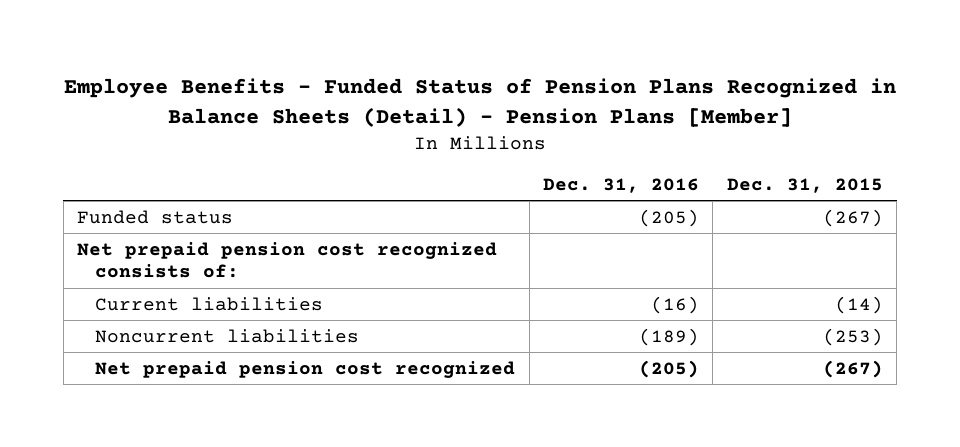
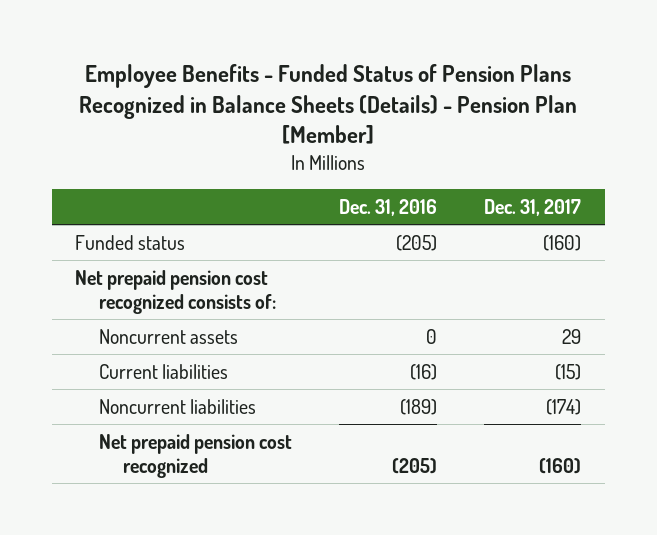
- Employee Benefits - Funded Status of Pension Plans Recognized in Balance Sheets (Detail) - Pension Plans [Member]
+ Employee Benefits - Funded Status of Pension Plans Recognized in Balance Sheets (Details) - Pension Plan [Member]
- | Dec. 31, 2016 | Dec. 31, 2015
+ | Dec. 31, 2016 | Dec. 31, 2017
+ Noncurrent assets | 0 | 29

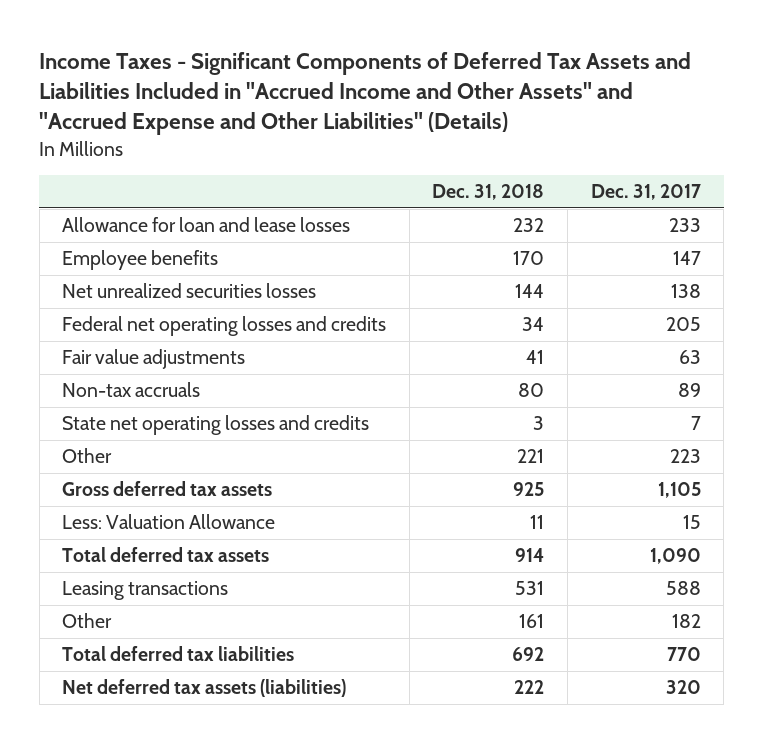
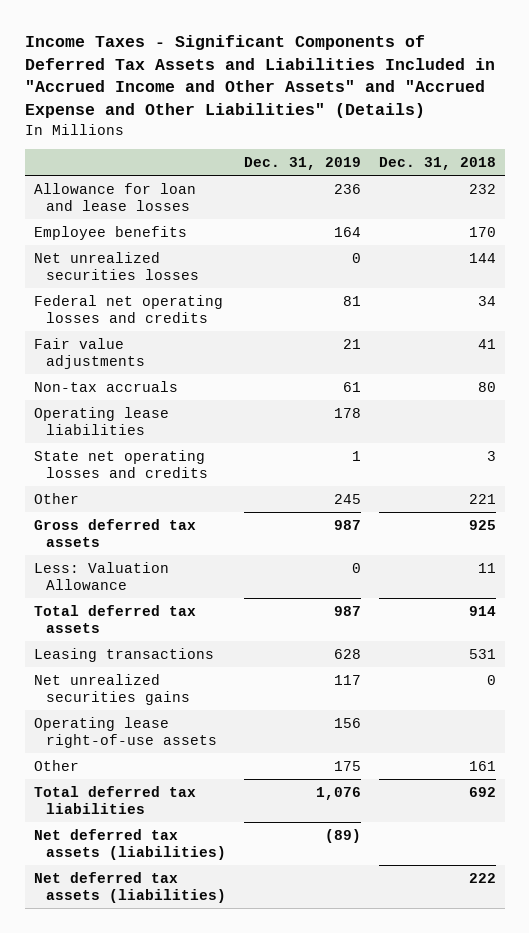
- | Dec. 31, 2018 | Dec. 31, 2017
+ | Dec. 31, 2019 | Dec. 31, 2018
+ Operating lease liabilities | 178 |
+ Net unrealized securities gains | 117 | 0
+ Operating lease right-of-use assets | 156 |
+ Net deferred tax assets (liabilities) | (89) |

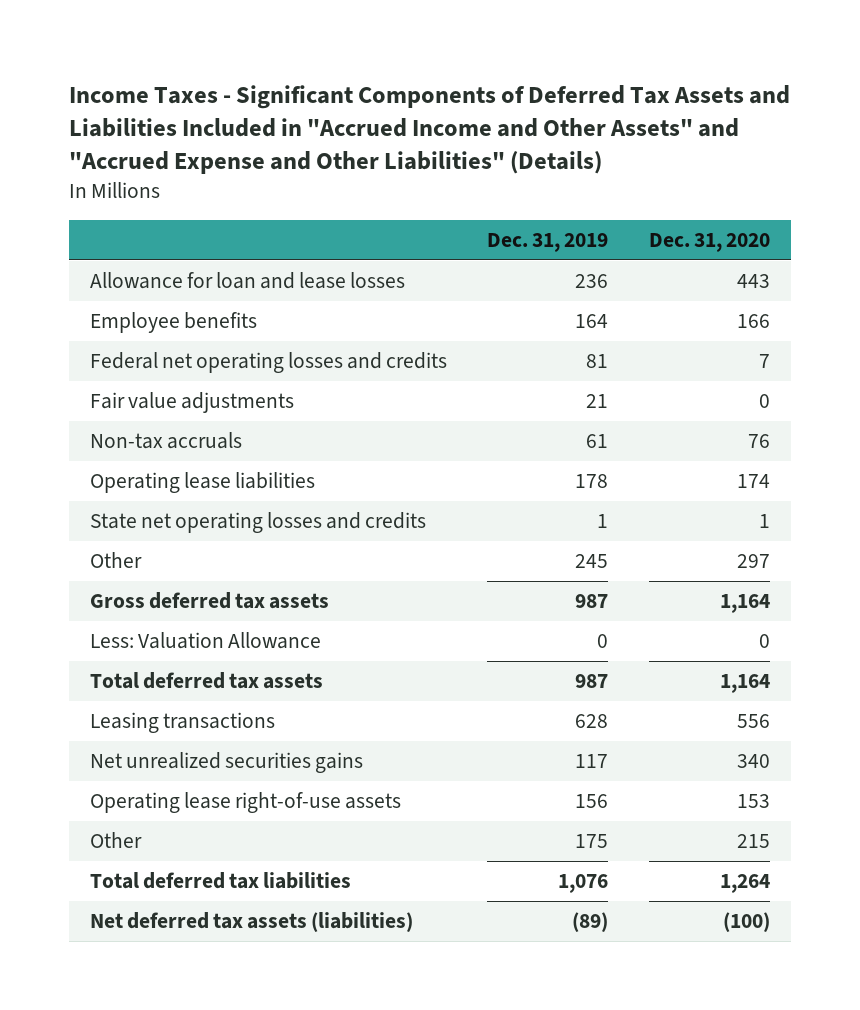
- | Dec. 31, 2019 | Dec. 31, 2018
+ | Dec. 31, 2019 | Dec. 31, 2020
- Net unrealized securities losses | 0 | 144
- Net deferred tax assets (liabilities) | | 222

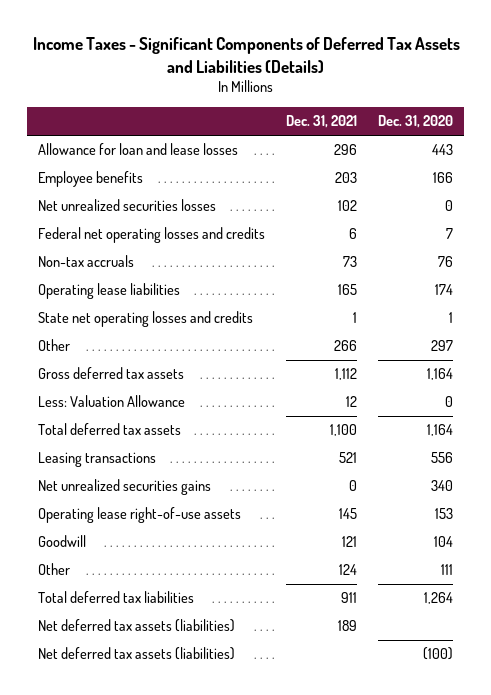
- Income Taxes - Significant Components of Deferred Tax Assets and Liabilities Included in "Accrued Income and Other Assets" and "Accrued Expense and Other Liabilities" (Details)
+ Income Taxes - Significant Components of Deferred Tax Assets and Liabilities (Details)
- | Dec. 31, 2019 | Dec. 31, 2020
+ | Dec. 31, 2021 | Dec. 31, 2020
+ Net unrealized securities losses | 102 | 0
- Fair value adjustments | 21 | 0
- Other | 175 | 215
+ Goodwill | 121 | 104
+ Other | 124 | 111
+ Net deferred tax assets (liabilities) | 189 |

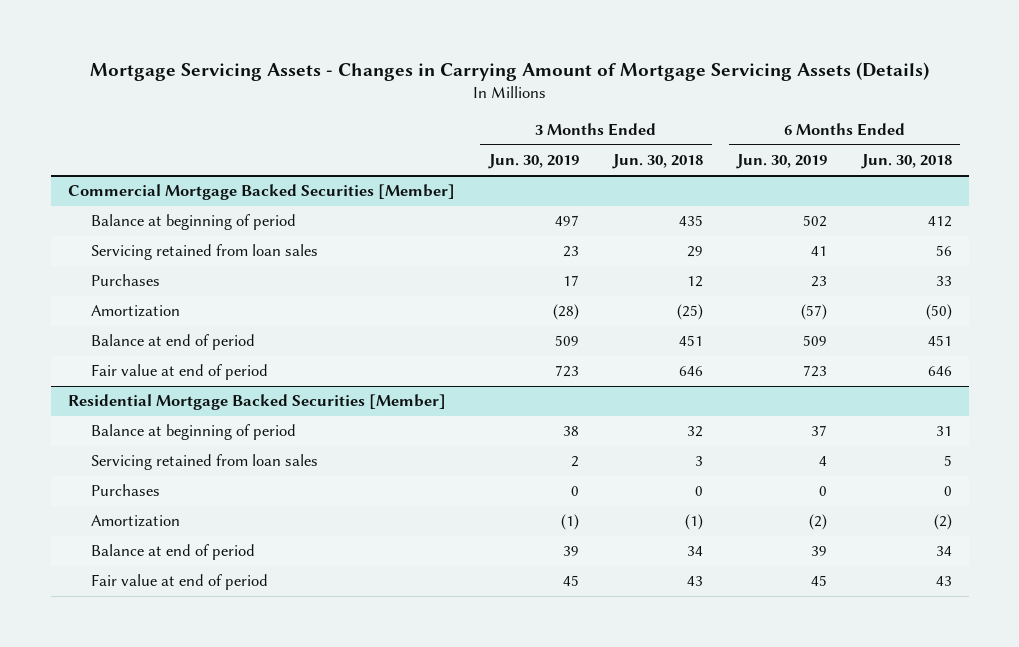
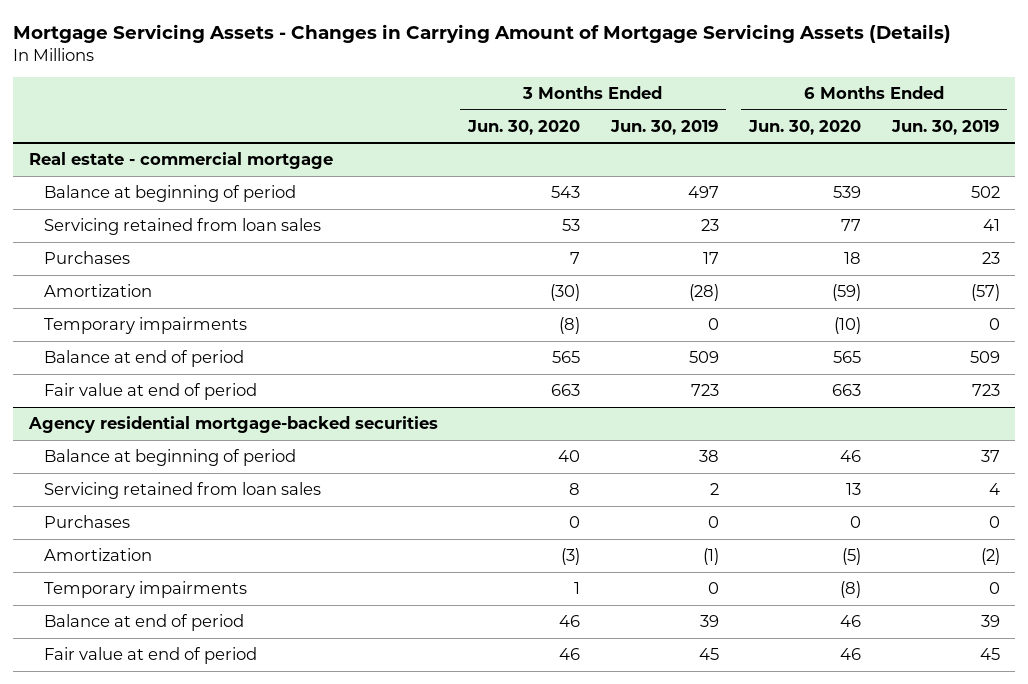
- | 3 Months Ended Jun. 30, 2019 | 3 Months Ended Jun. 30, 2018 | 6 Months Ended Jun. 30, 2019 | 6 Months Ended Jun. 30, 2018
+ | 3 Months Ended Jun. 30, 2020 | 3 Months Ended Jun. 30, 2019 | 6 Months Ended Jun. 30, 2020 | 6 Months Ended Jun. 30, 2019
- Commercial Mortgage Backed Securities [Member]
+ Real estate - commercial mortgage
+ Temporary impairments | (8) | 0 | (10) | 0
- Residential Mortgage Backed Securities [Member]
+ Agency residential mortgage-backed securities
+ Temporary impairments | 1 | 0 | (8) | 0

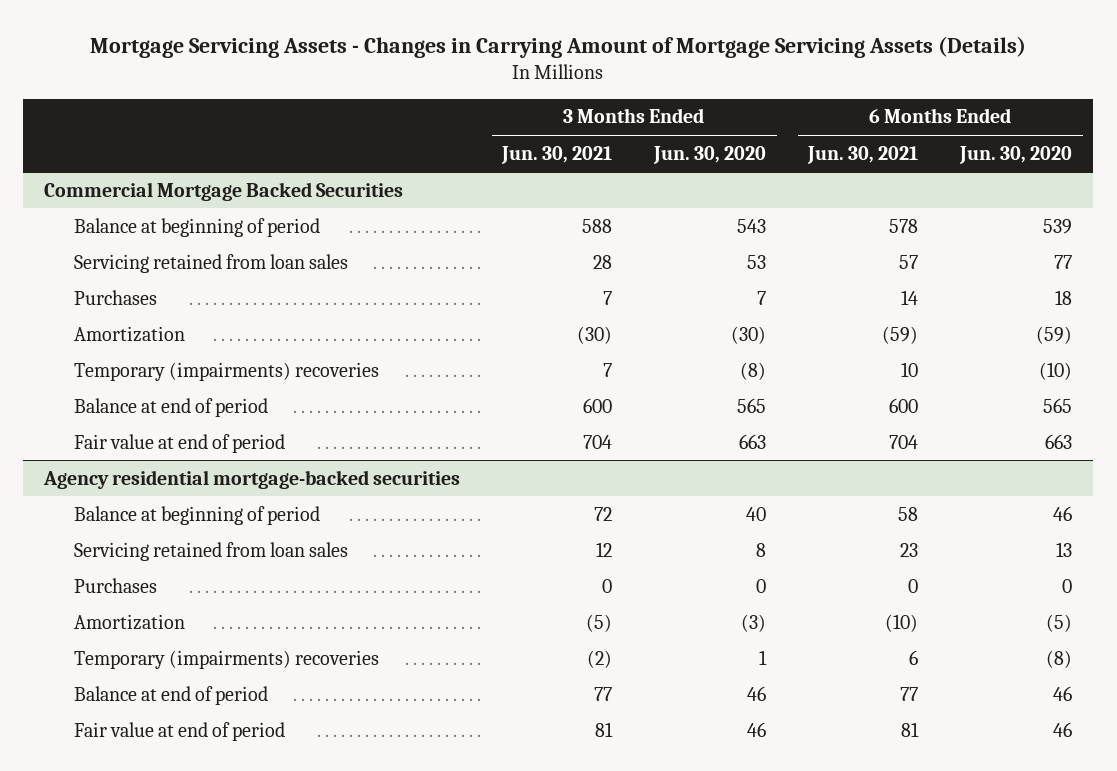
- | 3 Months Ended Jun. 30, 2020 | 3 Months Ended Jun. 30, 2019 | 6 Months Ended Jun. 30, 2020 | 6 Months Ended Jun. 30, 2019
+ | 3 Months Ended Jun. 30, 2021 | 3 Months Ended Jun. 30, 2020 | 6 Months Ended Jun. 30, 2021 | 6 Months Ended Jun. 30, 2020
- Real estate - commercial mortgage
+ Commercial Mortgage Backed Securities
- Temporary impairments | (8) | 0 | (10) | 0
+ Temporary (impairments) recoveries | 7 | (8) | 10 | (10)
@ Agency residential mortgage-backed securities
- Temporary impairments | 1 | 0 | (8) | 0
+ Temporary (impairments) recoveries | (2) | 1 | 6 | (8)

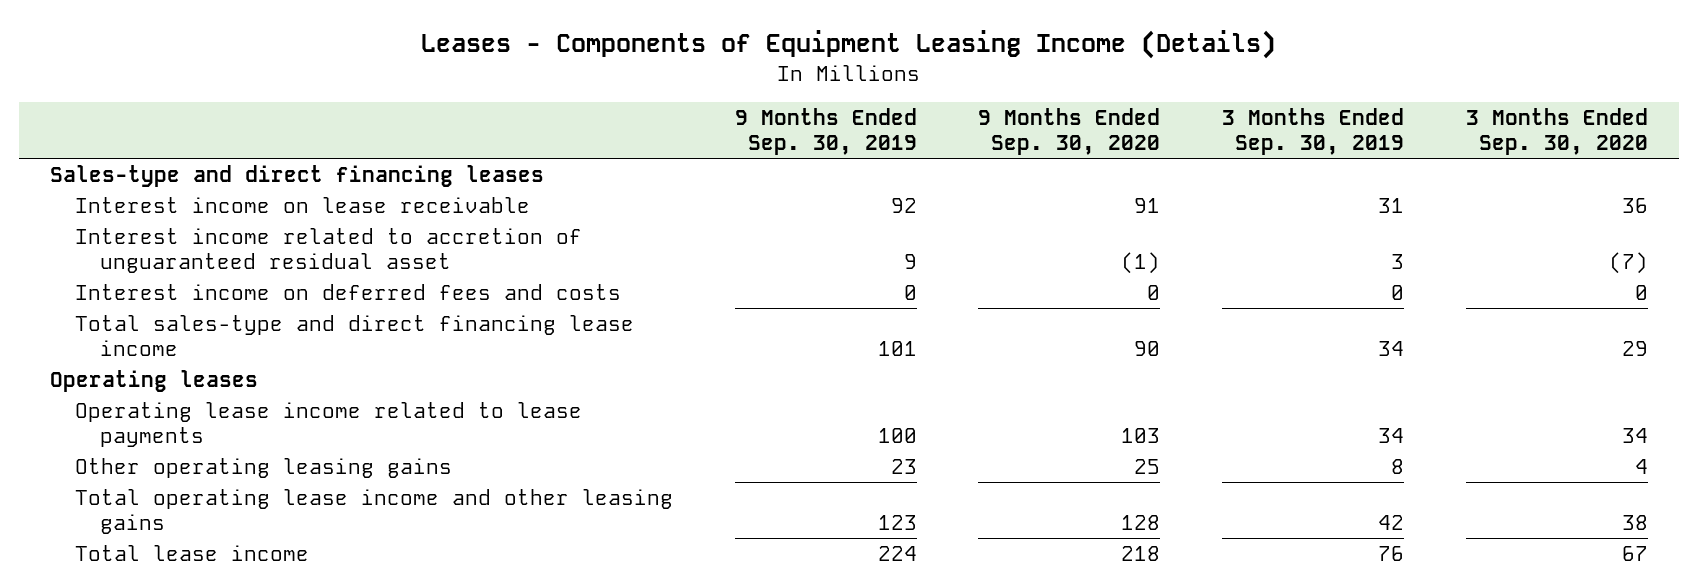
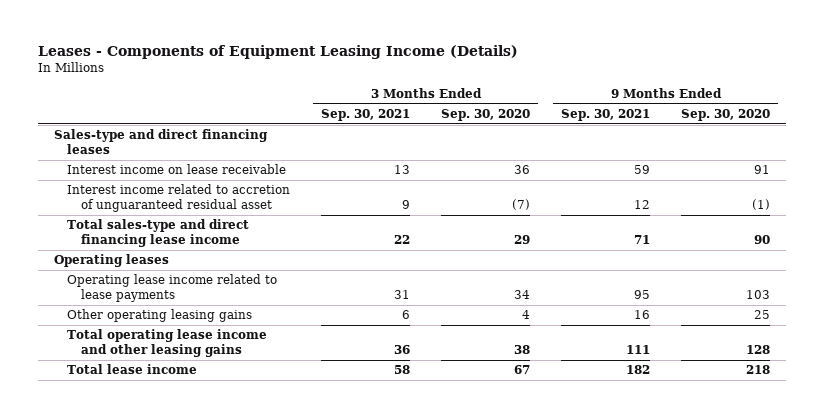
- | 9 Months Ended Sep. 30, 2019 | 9 Months Ended Sep. 30, 2020 | 3 Months Ended Sep. 30, 2019 | 3 Months Ended Sep. 30, 2020
+ | 3 Months Ended Sep. 30, 2021 | 3 Months Ended Sep. 30, 2020 | 9 Months Ended Sep. 30, 2021 | 9 Months Ended Sep. 30, 2020
- Interest income on deferred fees and costs | 0 | 0 | 0 | 0

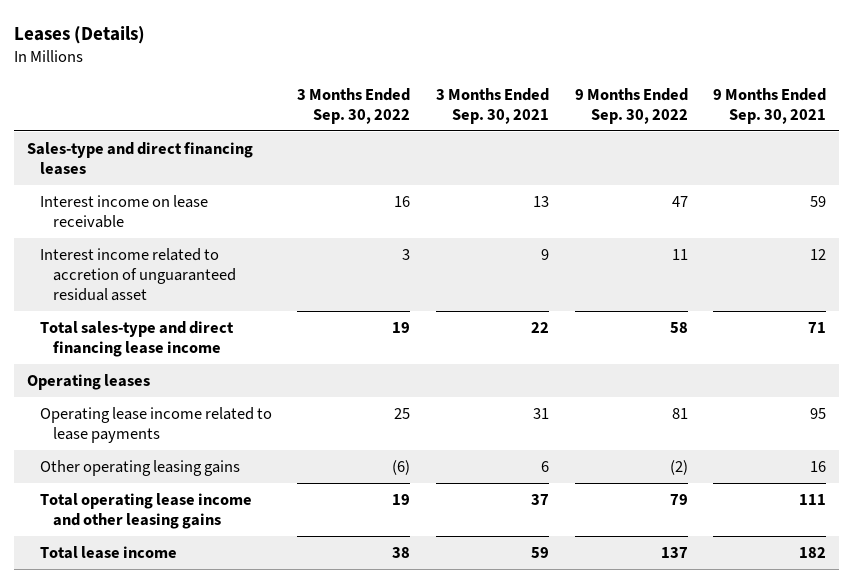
- Leases - Components of Equipment Leasing Income (Details)
+ Leases (Details)
- | 3 Months Ended Sep. 30, 2021 | 3 Months Ended Sep. 30, 2020 | 9 Months Ended Sep. 30, 2021 | 9 Months Ended Sep. 30, 2020
+ | 3 Months Ended Sep. 30, 2022 | 3 Months Ended Sep. 30, 2021 | 9 Months Ended Sep. 30, 2022 | 9 Months Ended Sep. 30, 2021
- Total operating lease income and other leasing gains | 36 | 38 | 111 | 128
- Total lease income | 58 | 67 | 182 | 218
+ Total operating lease income and other leasing gains | 19 | 37 | 79 | 111
+ Total lease income | 38 | 59 | 137 | 182

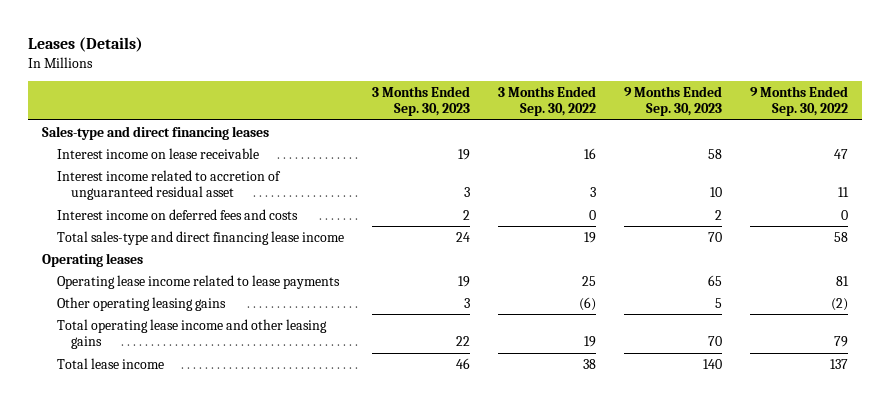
- | 3 Months Ended Sep. 30, 2022 | 3 Months Ended Sep. 30, 2021 | 9 Months Ended Sep. 30, 2022 | 9 Months Ended Sep. 30, 2021
+ | 3 Months Ended Sep. 30, 2023 | 3 Months Ended Sep. 30, 2022 | 9 Months Ended Sep. 30, 2023 | 9 Months Ended Sep. 30, 2022
+ Interest income on deferred fees and costs | 2 | 0 | 2 | 0

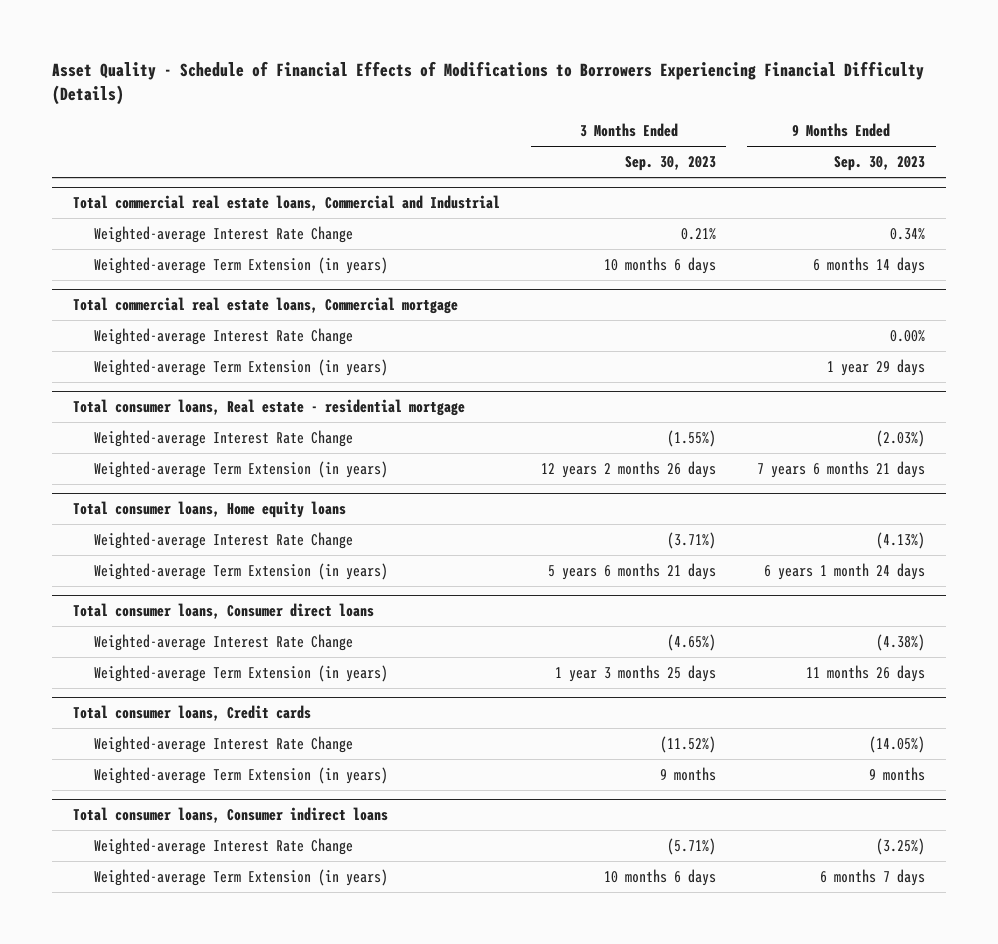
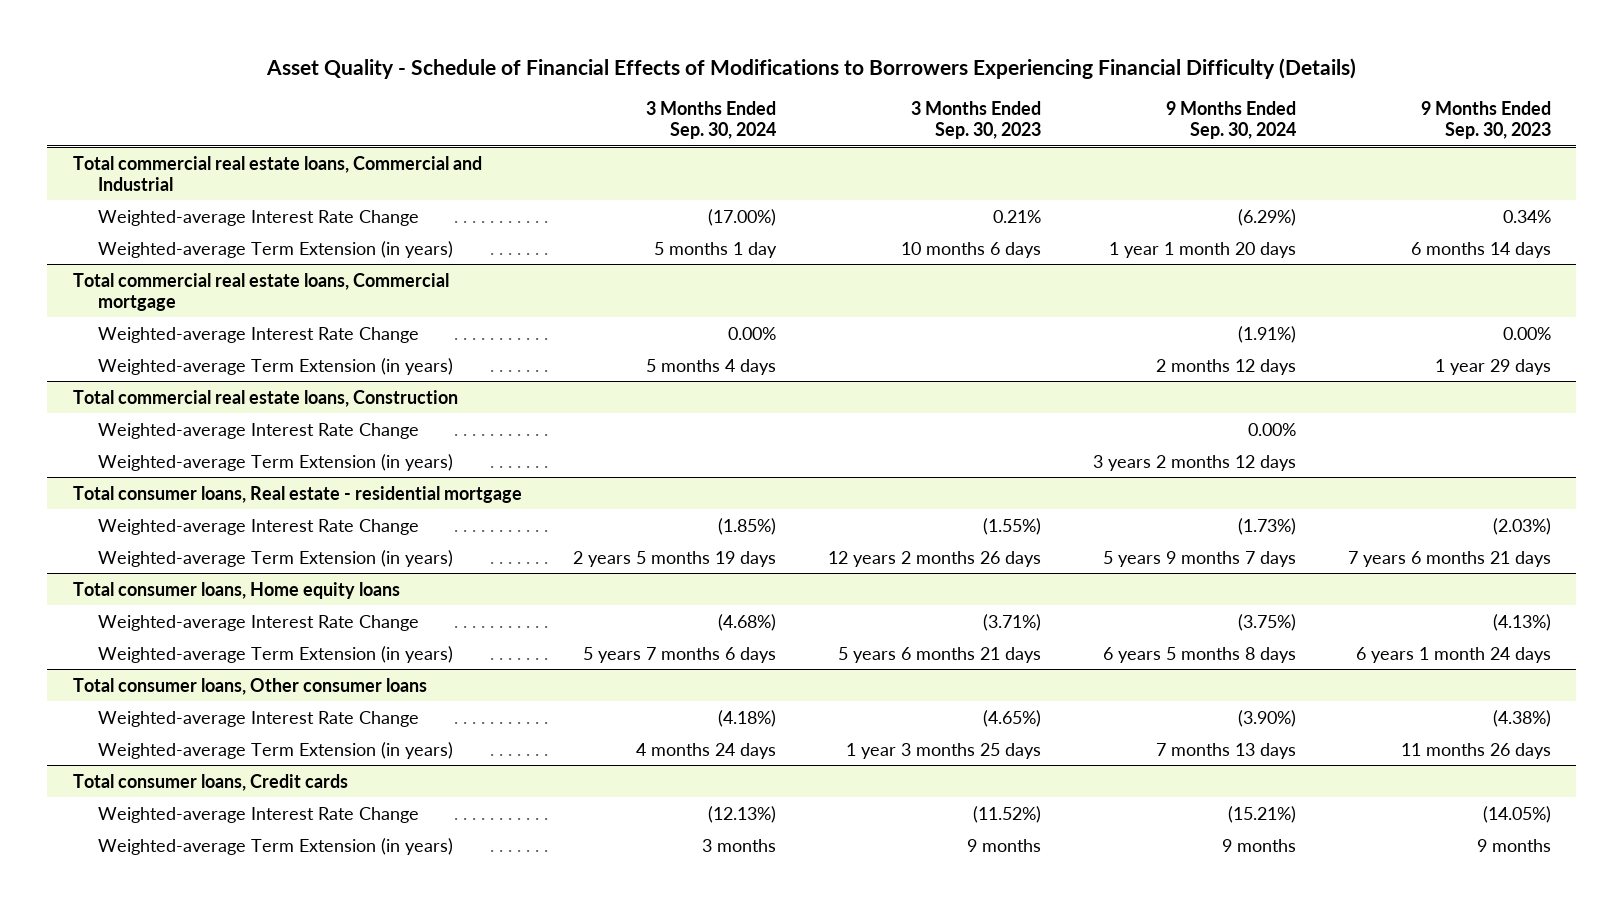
- | 3 Months Ended Sep. 30, 2023 | 9 Months Ended Sep. 30, 2023
+ | 3 Months Ended Sep. 30, 2024 | 3 Months Ended Sep. 30, 2023 | 9 Months Ended Sep. 30, 2024 | 9 Months Ended Sep. 30, 2023
+ Total commercial real estate loans, Construction
+ Weighted-average Interest Rate Change | | | 0.00% |
+ Weighted-average Term Extension (in years) | | | 3 years 2 months 12 days |
- Total consumer loans, Consumer direct loans
+ Total consumer loans, Other consumer loans
- Total consumer loans, Consumer indirect loans
- Weighted-average Interest Rate Change | (5.71%) | (3.25%)
- Weighted-average Term Extension (in years) | 10 months 6 days | 6 months 7 days

